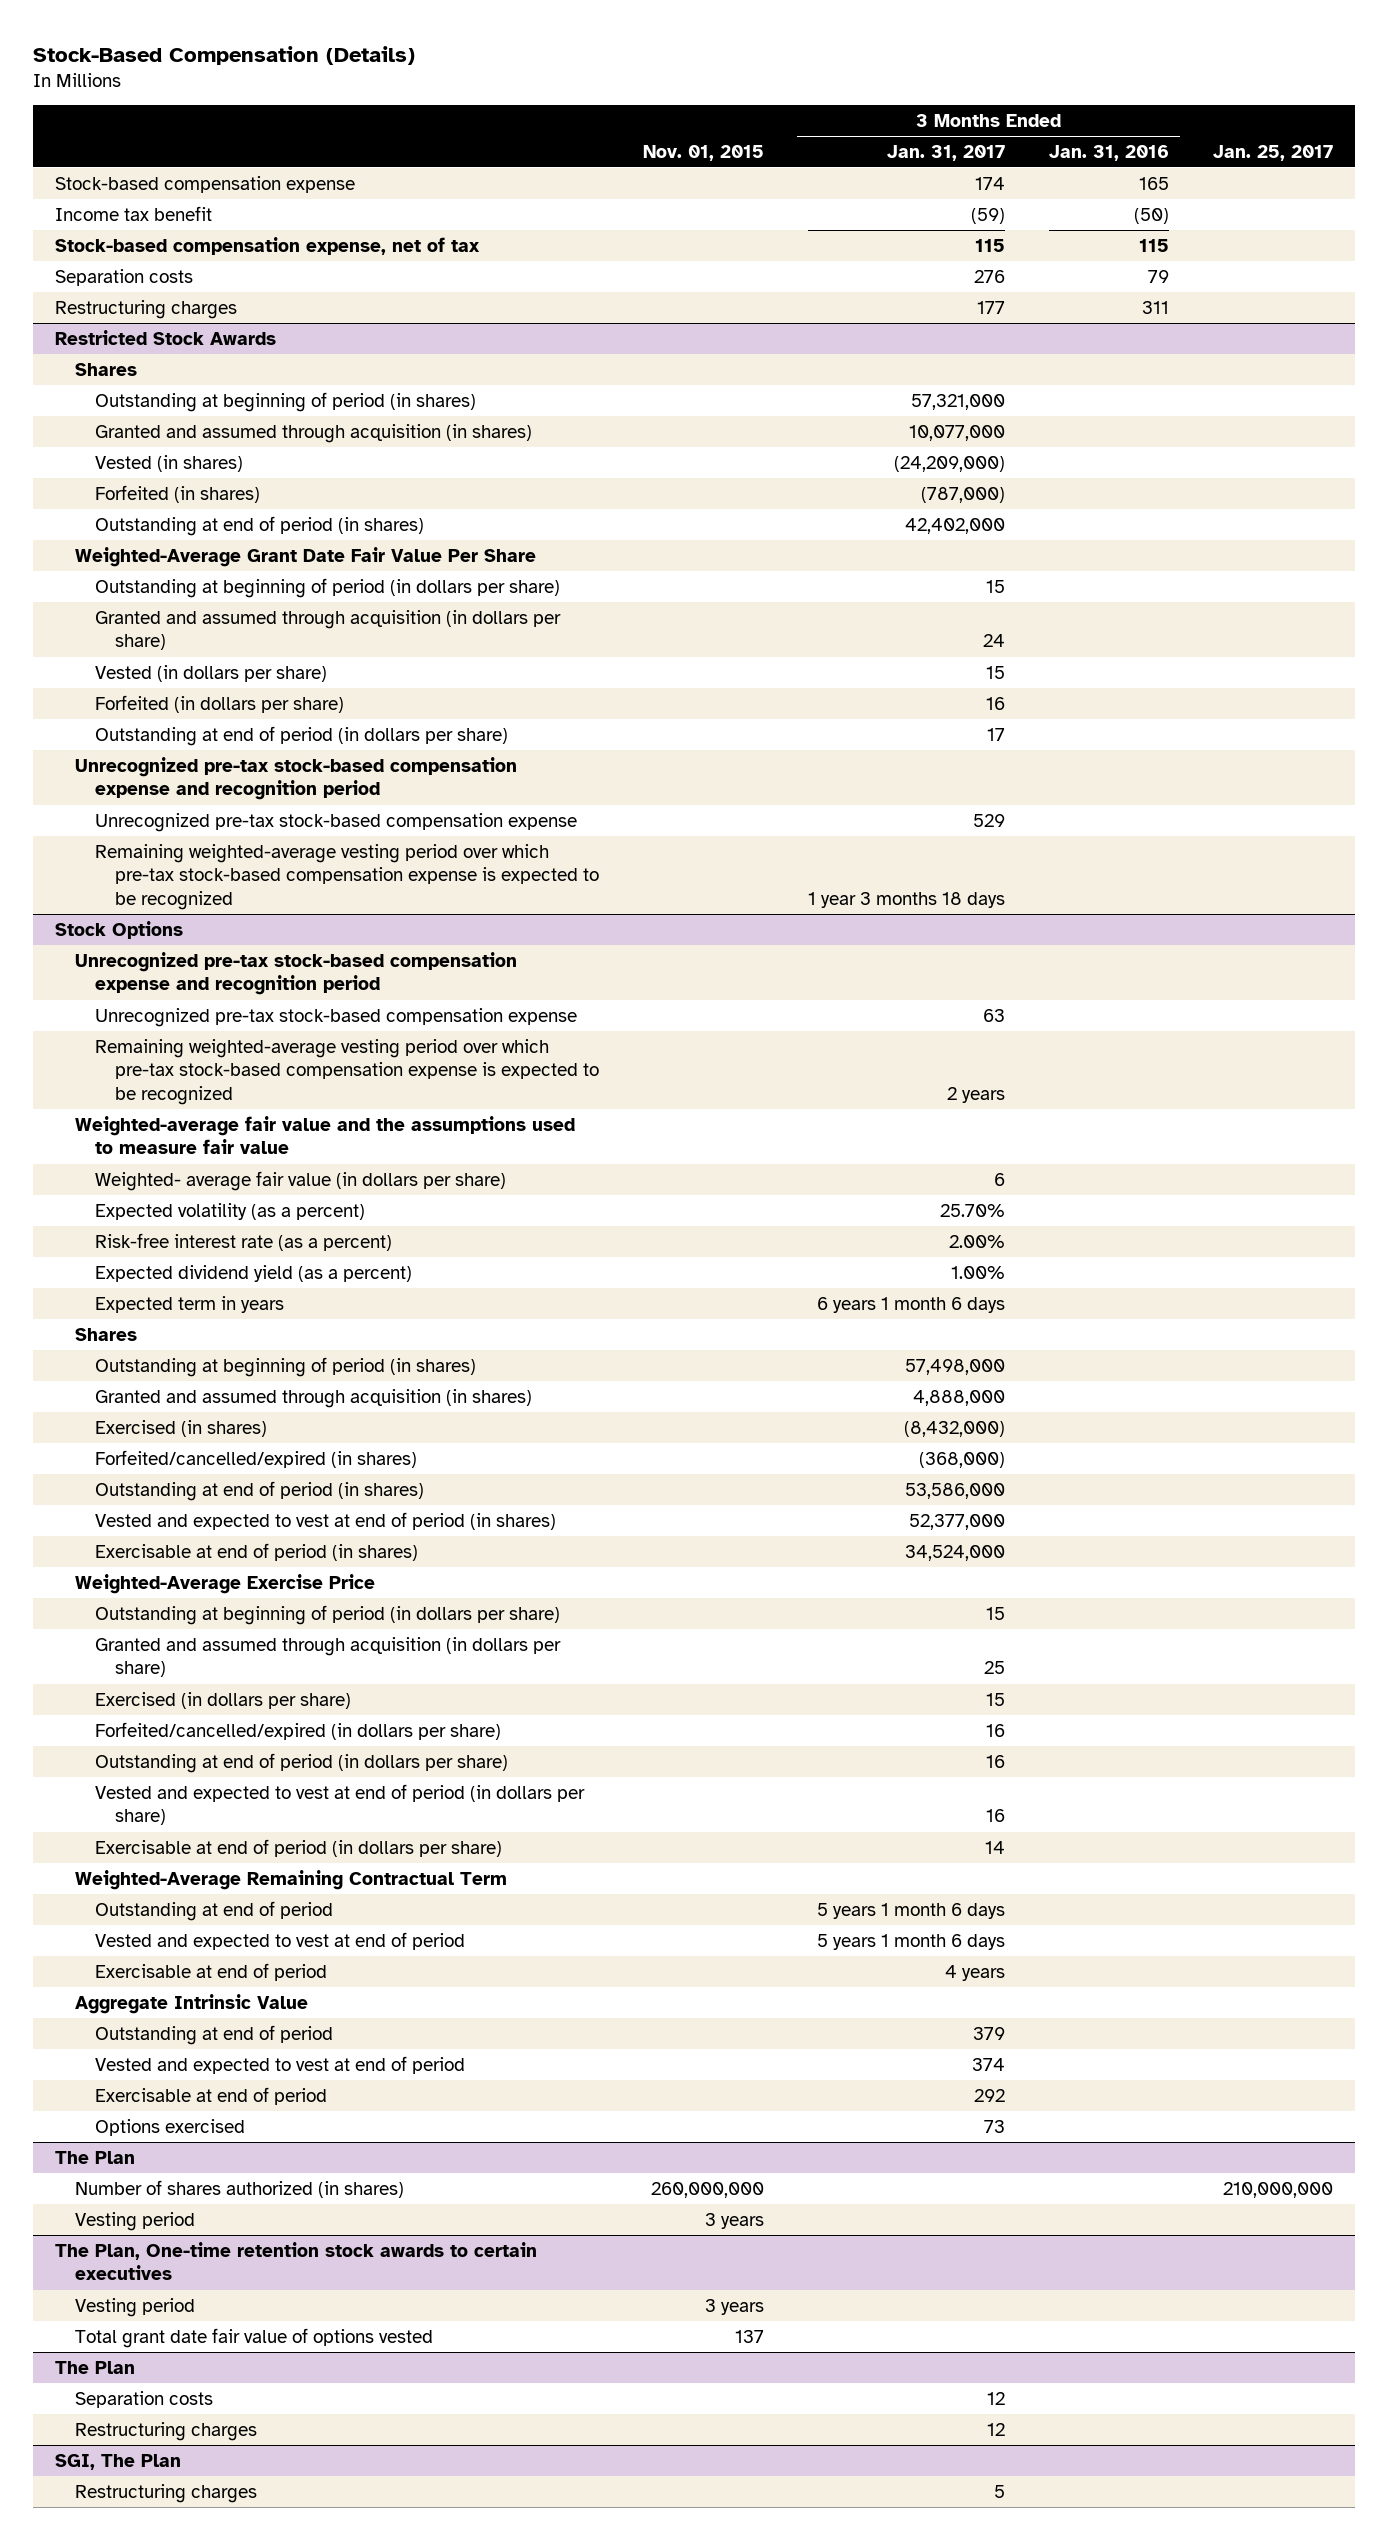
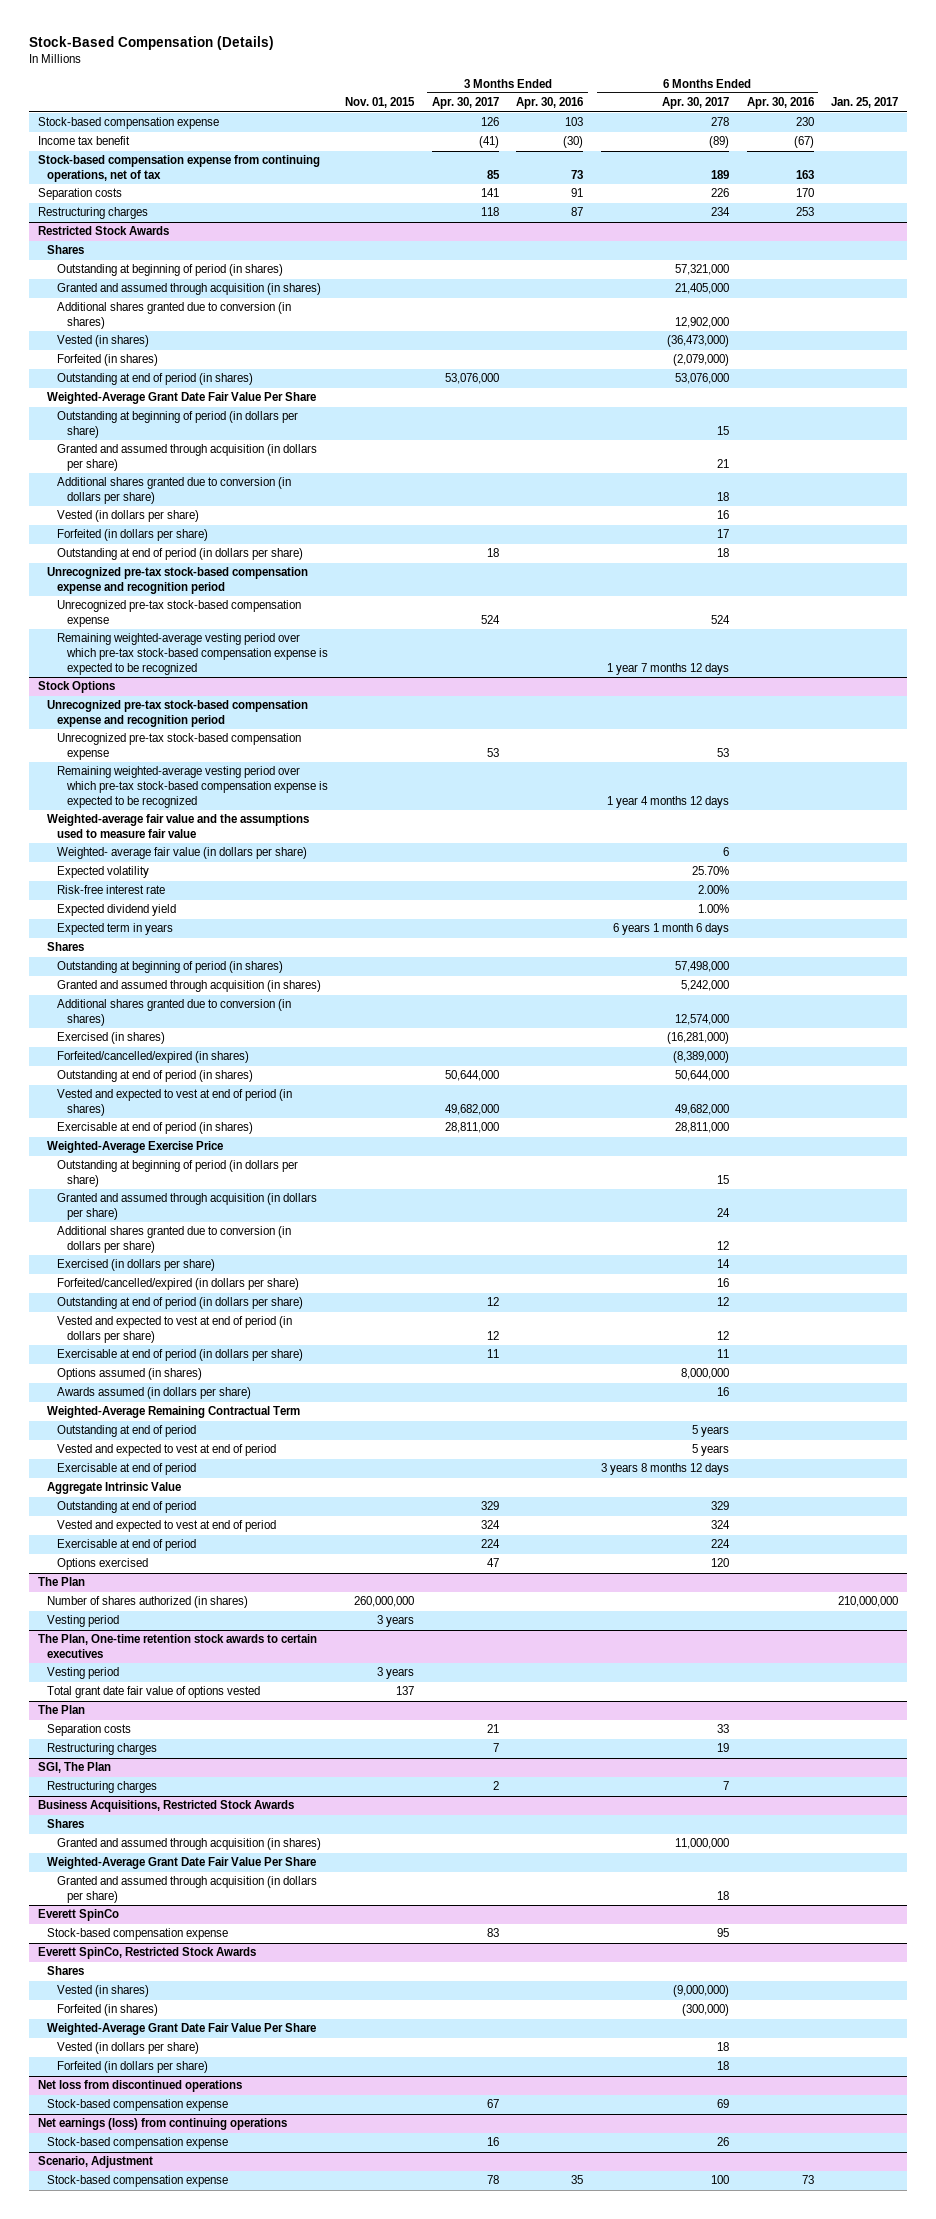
- | Nov. 01, 2015 | 3 Months Ended Jan. 31, 2017 | 3 Months Ended Jan. 31, 2016 | Jan. 25, 2017
+ | Nov. 01, 2015 | 3 Months Ended Apr. 30, 2017 | 3 Months Ended Apr. 30, 2016 | 6 Months Ended Apr. 30, 2017 | 6 Months Ended Apr. 30, 2016 | Jan. 25, 2017
- Stock-based compensation expense, net of tax | | 115 | 115 |
+ Stock-based compensation expense from continuing operations, net of tax | | 85 | 73 | 189 | 163 |
@ Restricted Stock Awards
+ Additional shares granted due to conversion (in shares) | | | | 12,902,000 | |
+ Additional shares granted due to conversion (in dollars per share) | | | | 18 | |
@ Stock Options
- Expected volatility (as a percent) | | 25.70% | |
- Risk-free interest rate (as a percent) | | 2.00% | |
- Expected dividend yield (as a percent) | | 1.00% | |
+ Expected volatility | | | | 25.70% | |
+ Risk-free interest rate | | | | 2.00% | |
+ Expected dividend yield | | | | 1.00% | |
+ Additional shares granted due to conversion (in shares) | | | | 12,574,000 | |
+ Additional shares granted due to conversion (in dollars per share) | | | | 12 | |
+ Options assumed (in shares) | | | | 8,000,000 | |
+ Awards assumed (in dollars per share) | | | | 16 | |
+ Business Acquisitions, Restricted Stock Awards
+ Shares
+ Granted and assumed through acquisition (in shares) | | | | 11,000,000 | |
+ Weighted-Average Grant Date Fair Value Per Share
+ Granted and assumed through acquisition (in dollars per share) | | | | 18 | |
+ Everett SpinCo
+ Stock-based compensation expense | | 83 | | 95 | |
+ Everett SpinCo, Restricted Stock Awards
+ Shares
+ Vested (in shares) | | | | (9,000,000) | |
+ Forfeited (in shares) | | | | (300,000) | |
+ Weighted-Average Grant Date Fair Value Per Share
+ Vested (in dollars per share) | | | | 18 | |
+ Forfeited (in dollars per share) | | | | 18 | |
+ Net loss from discontinued operations
+ Stock-based compensation expense | | 67 | | 69 | |
+ Net earnings (loss) from continuing operations
+ Stock-based compensation expense | | 16 | | 26 | |
+ Scenario, Adjustment
+ Stock-based compensation expense | | 78 | 35 | 100 | 73 |

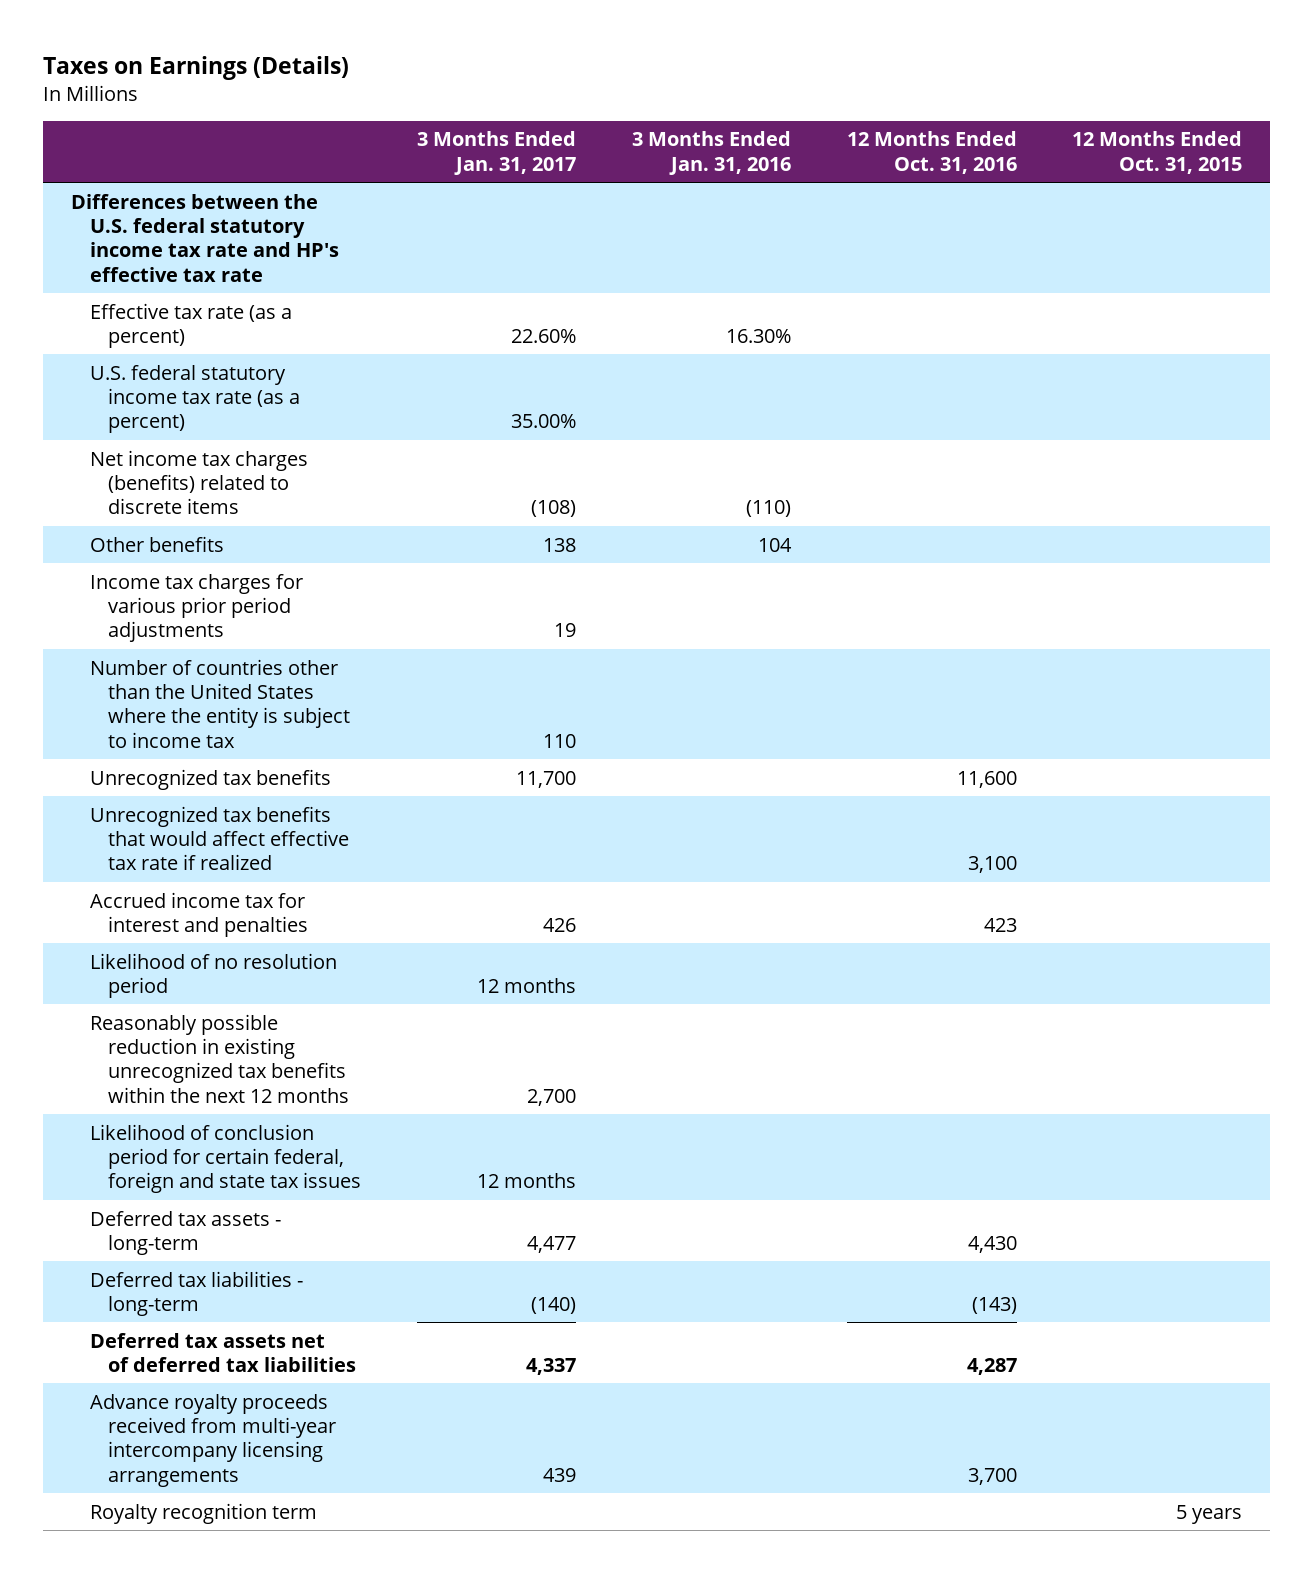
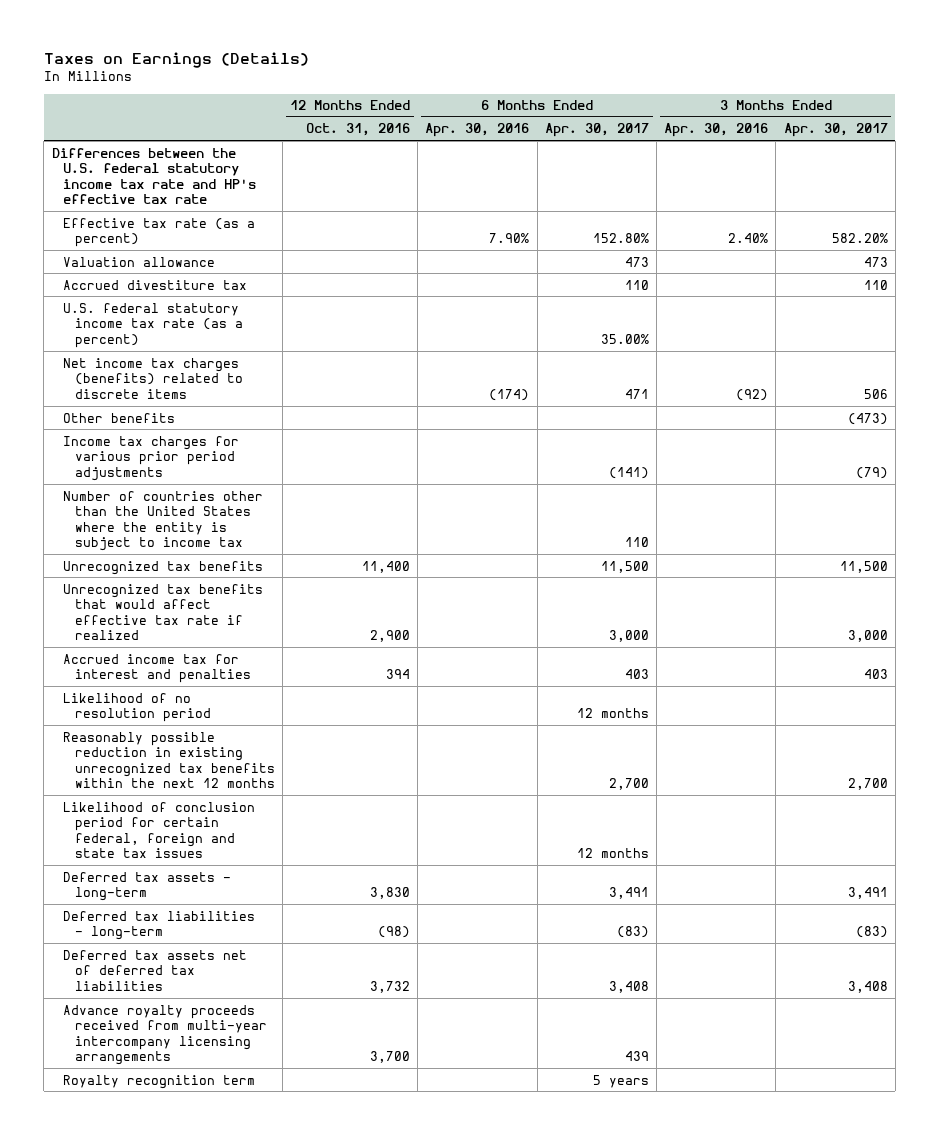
- | 3 Months Ended Jan. 31, 2017 | 3 Months Ended Jan. 31, 2016 | 12 Months Ended Oct. 31, 2016 | 12 Months Ended Oct. 31, 2015
+ | 12 Months Ended Oct. 31, 2016 | 6 Months Ended Apr. 30, 2016 | 6 Months Ended Apr. 30, 2017 | 3 Months Ended Apr. 30, 2016 | 3 Months Ended Apr. 30, 2017
+ Valuation allowance | | | 473 | | 473
+ Accrued divestiture tax | | | 110 | | 110
- Unrecognized tax benefits | 11,700 | | 11,600 |
- Unrecognized tax benefits that would affect effective tax rate if realized | | | 3,100 |
- Accrued income tax for interest and penalties | 426 | | 423 |
+ Unrecognized tax benefits | 11,400 | | 11,500 | | 11,500
+ Unrecognized tax benefits that would affect effective tax rate if realized | 2,900 | | 3,000 | | 3,000
+ Accrued income tax for interest and penalties | 394 | | 403 | | 403
- Deferred tax assets - long-term | 4,477 | | 4,430 |
- Deferred tax liabilities - long-term | (140) | | (143) |
- Deferred tax assets net of deferred tax liabilities | 4,337 | | 4,287 |
+ Deferred tax assets - long-term | 3,830 | | 3,491 | | 3,491
+ Deferred tax liabilities - long-term | (98) | | (83) | | (83)
+ Deferred tax assets net of deferred tax liabilities | 3,732 | | 3,408 | | 3,408

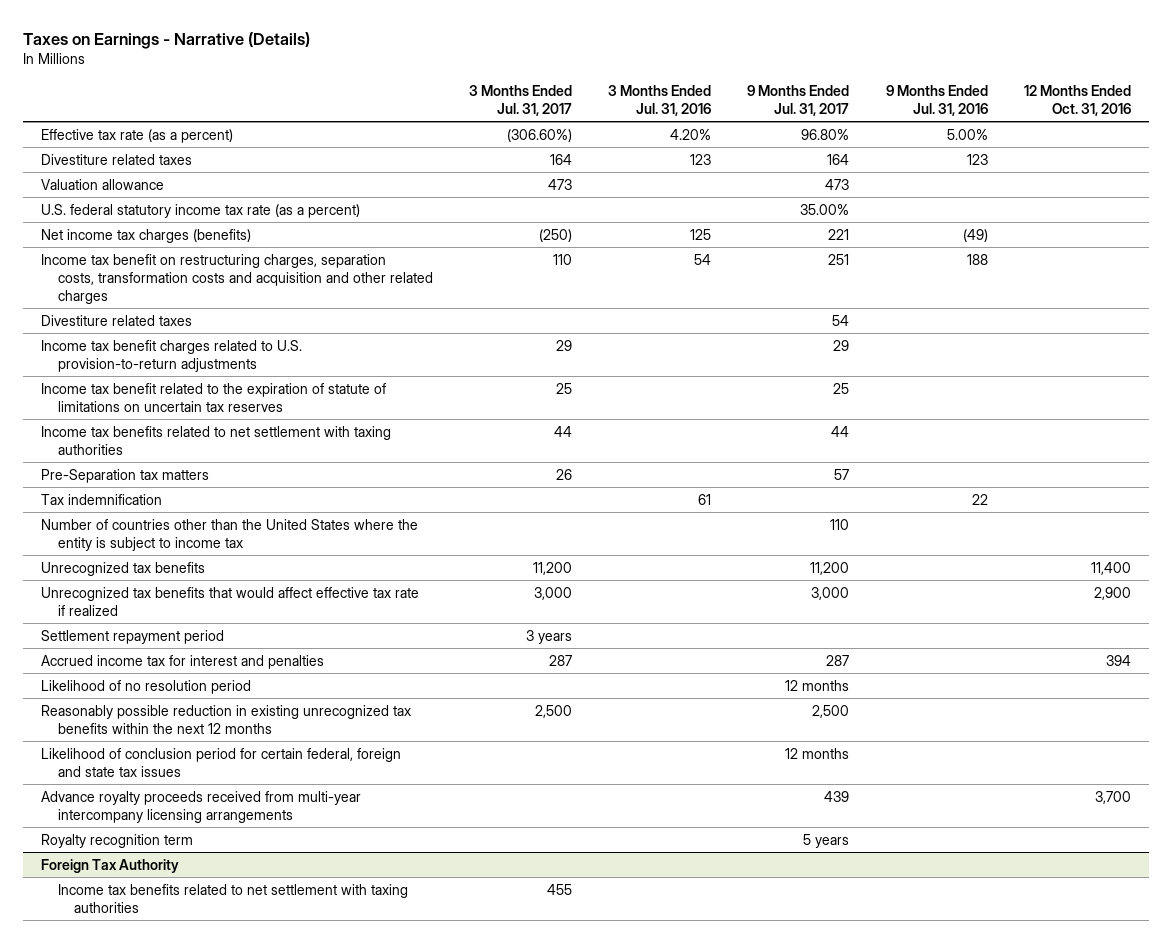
- Taxes on Earnings (Details)
+ Taxes on Earnings - Narrative (Details)
- | 12 Months Ended Oct. 31, 2016 | 6 Months Ended Apr. 30, 2016 | 6 Months Ended Apr. 30, 2017 | 3 Months Ended Apr. 30, 2016 | 3 Months Ended Apr. 30, 2017
+ | 3 Months Ended Jul. 31, 2017 | 3 Months Ended Jul. 31, 2016 | 9 Months Ended Jul. 31, 2017 | 9 Months Ended Jul. 31, 2016 | 12 Months Ended Oct. 31, 2016
- Differences between the U.S. federal statutory income tax rate and HP's effective tax rate
+ Divestiture related taxes | 164 | 123 | 164 | 123 |
- Accrued divestiture tax | | | 110 | | 110
- Net income tax charges (benefits) related to discrete items | | (174) | 471 | (92) | 506
- Other benefits | | | | | (473)
- Income tax charges for various prior period adjustments | | | (141) | | (79)
+ Net income tax charges (benefits) | (250) | 125 | 221 | (49) |
+ Income tax benefit on restructuring charges, separation costs, transformation costs and acquisition and other related charges | 110 | 54 | 251 | 188 |
+ Divestiture related taxes | | | 54 | |
+ Income tax benefit charges related to U.S. provision-to-return adjustments | 29 | | 29 | |
+ Income tax benefit related to the expiration of statute of limitations on uncertain tax reserves | 25 | | 25 | |
+ Income tax benefits related to net settlement with taxing authorities | 44 | | 44 | |
+ Pre-Separation tax matters | 26 | | 57 | |
+ Tax indemnification | | 61 | | 22 |
+ Settlement repayment period | 3 years | | | |
- Deferred tax assets - long-term | 3,830 | | 3,491 | | 3,491
- Deferred tax liabilities - long-term | (98) | | (83) | | (83)
- Deferred tax assets net of deferred tax liabilities | 3,732 | | 3,408 | | 3,408
+ Foreign Tax Authority
+ Income tax benefits related to net settlement with taxing authorities | 455 | | | |

